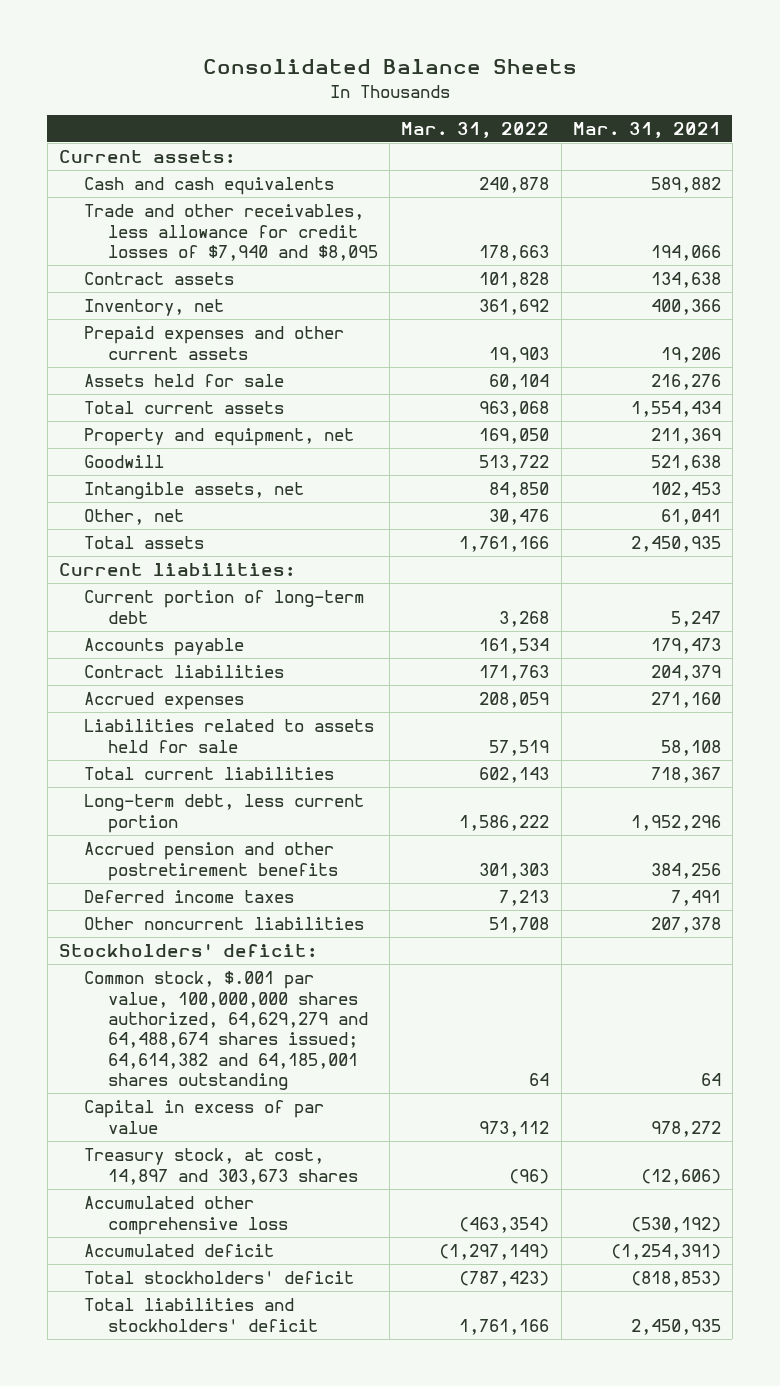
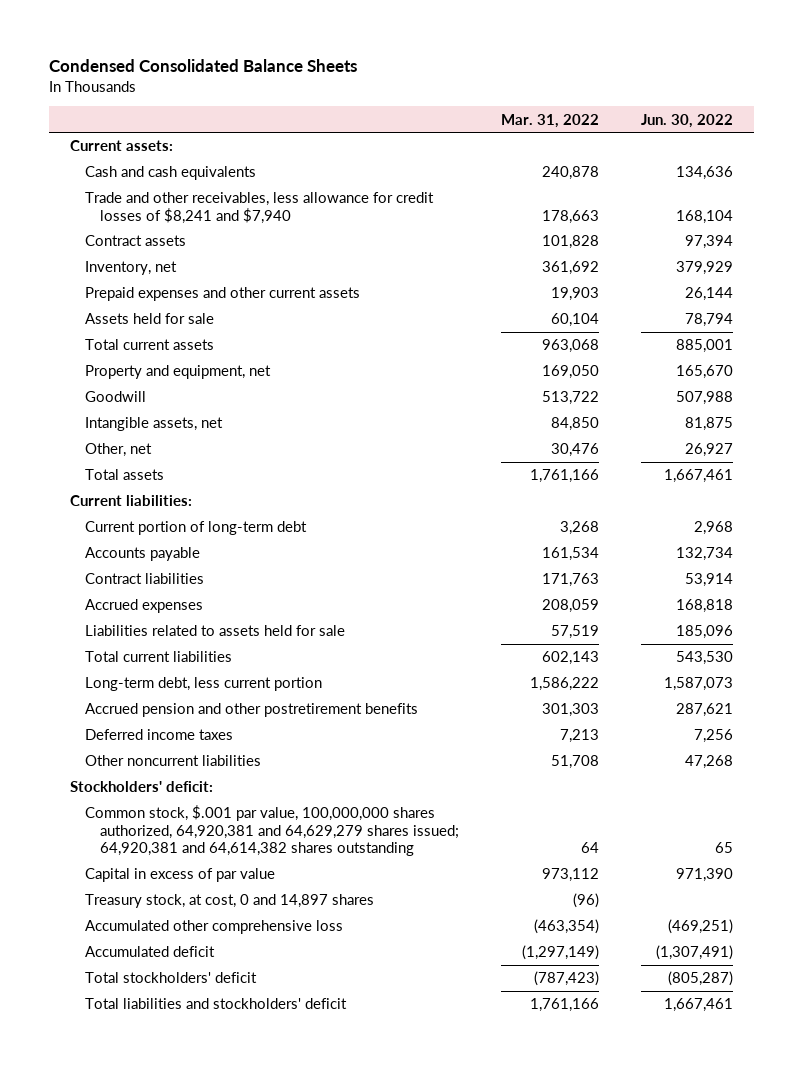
- Consolidated Balance Sheets
+ Condensed Consolidated Balance Sheets
- | Mar. 31, 2022 | Mar. 31, 2021
+ | Mar. 31, 2022 | Jun. 30, 2022
- Trade and other receivables, less allowance for credit losses of $7,940 and $8,095 | 178,663 | 194,066
+ Trade and other receivables, less allowance for credit losses of $8,241 and $7,940 | 178,663 | 168,104
- Common stock, $.001 par value, 100,000,000 shares authorized, 64,629,279 and 64,488,674 shares issued; 64,614,382 and 64,185,001 shares outstanding | 64 | 64
+ Common stock, $.001 par value, 100,000,000 shares authorized, 64,920,381 and 64,629,279 shares issued; 64,920,381 and 64,614,382 shares outstanding | 64 | 65
- Treasury stock, at cost, 14,897 and 303,673 shares | (96) | (12,606)
+ Treasury stock, at cost, 0 and 14,897 shares | (96) |

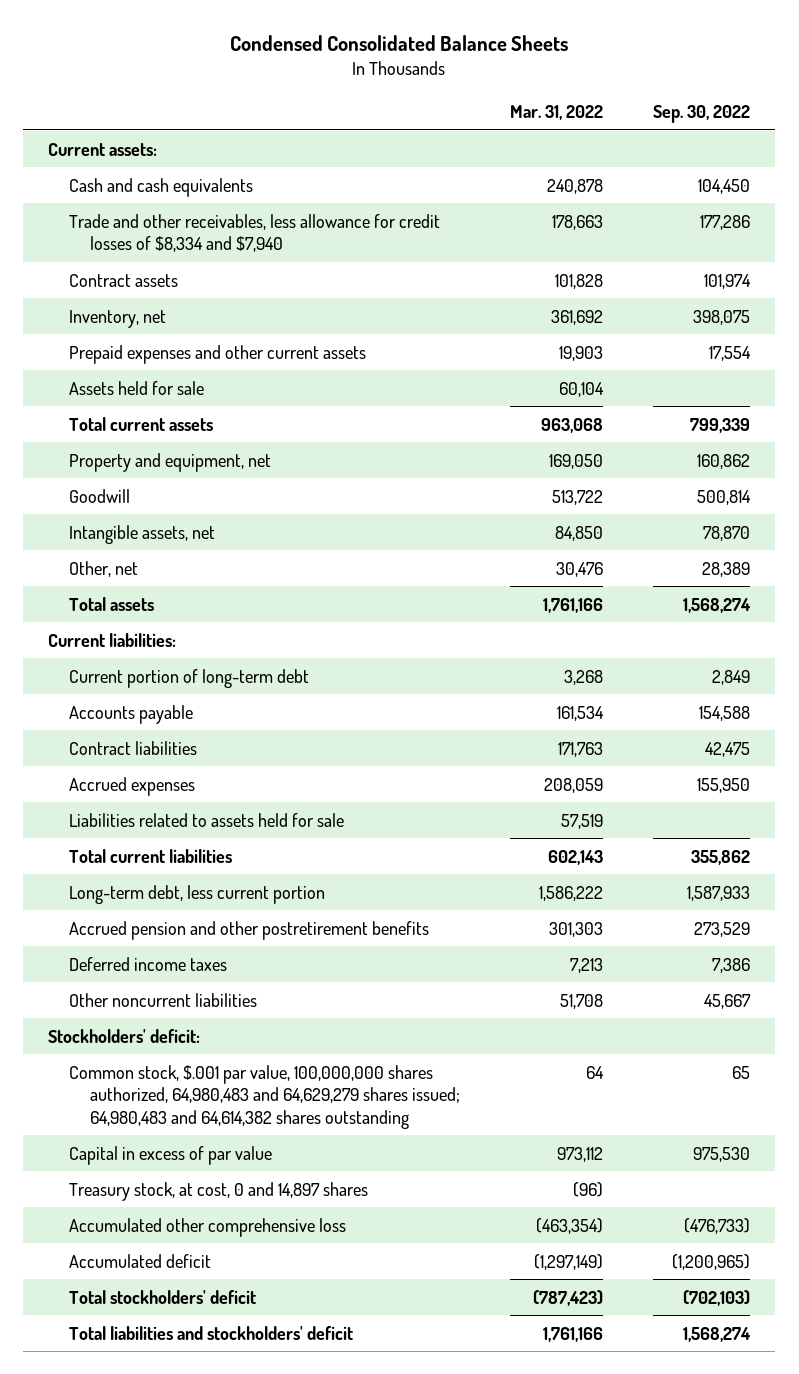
- | Mar. 31, 2022 | Jun. 30, 2022
+ | Mar. 31, 2022 | Sep. 30, 2022
- Trade and other receivables, less allowance for credit losses of $8,241 and $7,940 | 178,663 | 168,104
+ Trade and other receivables, less allowance for credit losses of $8,334 and $7,940 | 178,663 | 177,286
- Common stock, $.001 par value, 100,000,000 shares authorized, 64,920,381 and 64,629,279 shares issued; 64,920,381 and 64,614,382 shares outstanding | 64 | 65
+ Common stock, $.001 par value, 100,000,000 shares authorized, 64,980,483 and 64,629,279 shares issued; 64,980,483 and 64,614,382 shares outstanding | 64 | 65

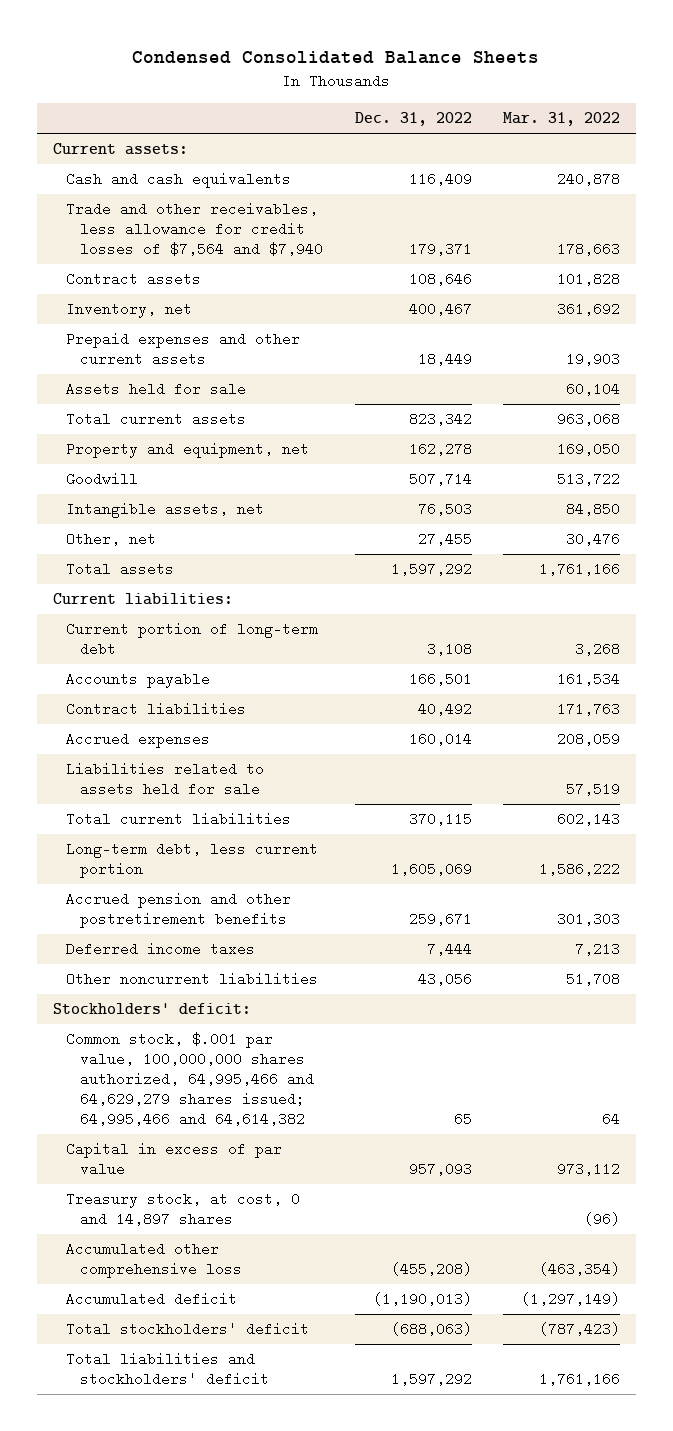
- | Mar. 31, 2022 | Sep. 30, 2022
+ | Dec. 31, 2022 | Mar. 31, 2022
- Trade and other receivables, less allowance for credit losses of $8,334 and $7,940 | 178,663 | 177,286
+ Trade and other receivables, less allowance for credit losses of $7,564 and $7,940 | 179,371 | 178,663
- Common stock, $.001 par value, 100,000,000 shares authorized, 64,980,483 and 64,629,279 shares issued; 64,980,483 and 64,614,382 shares outstanding | 64 | 65
+ Common stock, $.001 par value, 100,000,000 shares authorized, 64,995,466 and 64,629,279 shares issued; 64,995,466 and 64,614,382 | 65 | 64

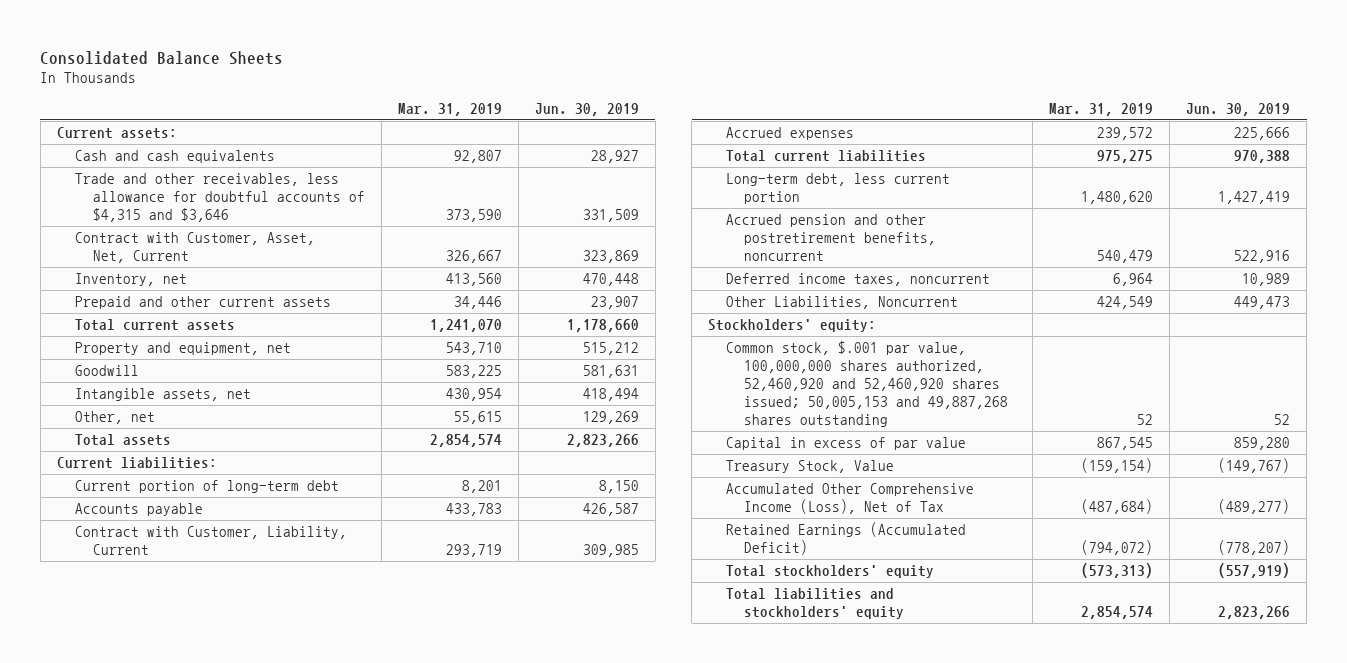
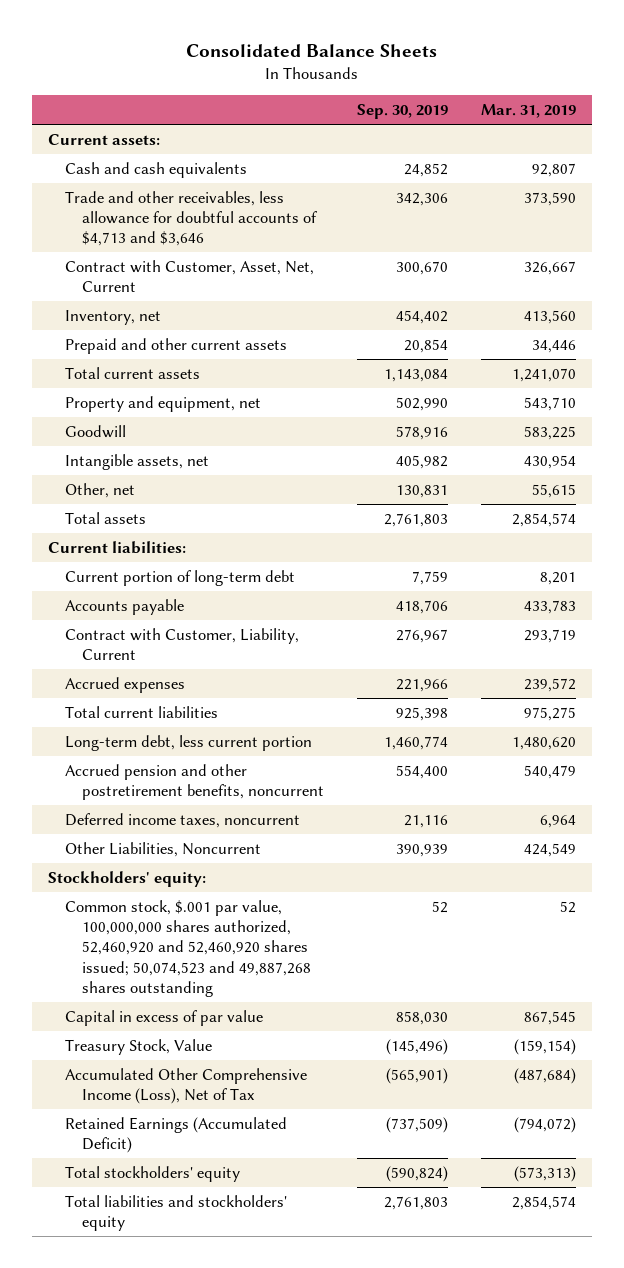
- | Mar. 31, 2019 | Jun. 30, 2019
+ | Sep. 30, 2019 | Mar. 31, 2019
- Trade and other receivables, less allowance for doubtful accounts of $4,315 and $3,646 | 373,590 | 331,509
+ Trade and other receivables, less allowance for doubtful accounts of $4,713 and $3,646 | 342,306 | 373,590
- Common stock, $.001 par value, 100,000,000 shares authorized, 52,460,920 and 52,460,920 shares issued; 50,005,153 and 49,887,268 shares outstanding | 52 | 52
+ Common stock, $.001 par value, 100,000,000 shares authorized, 52,460,920 and 52,460,920 shares issued; 50,074,523 and 49,887,268 shares outstanding | 52 | 52

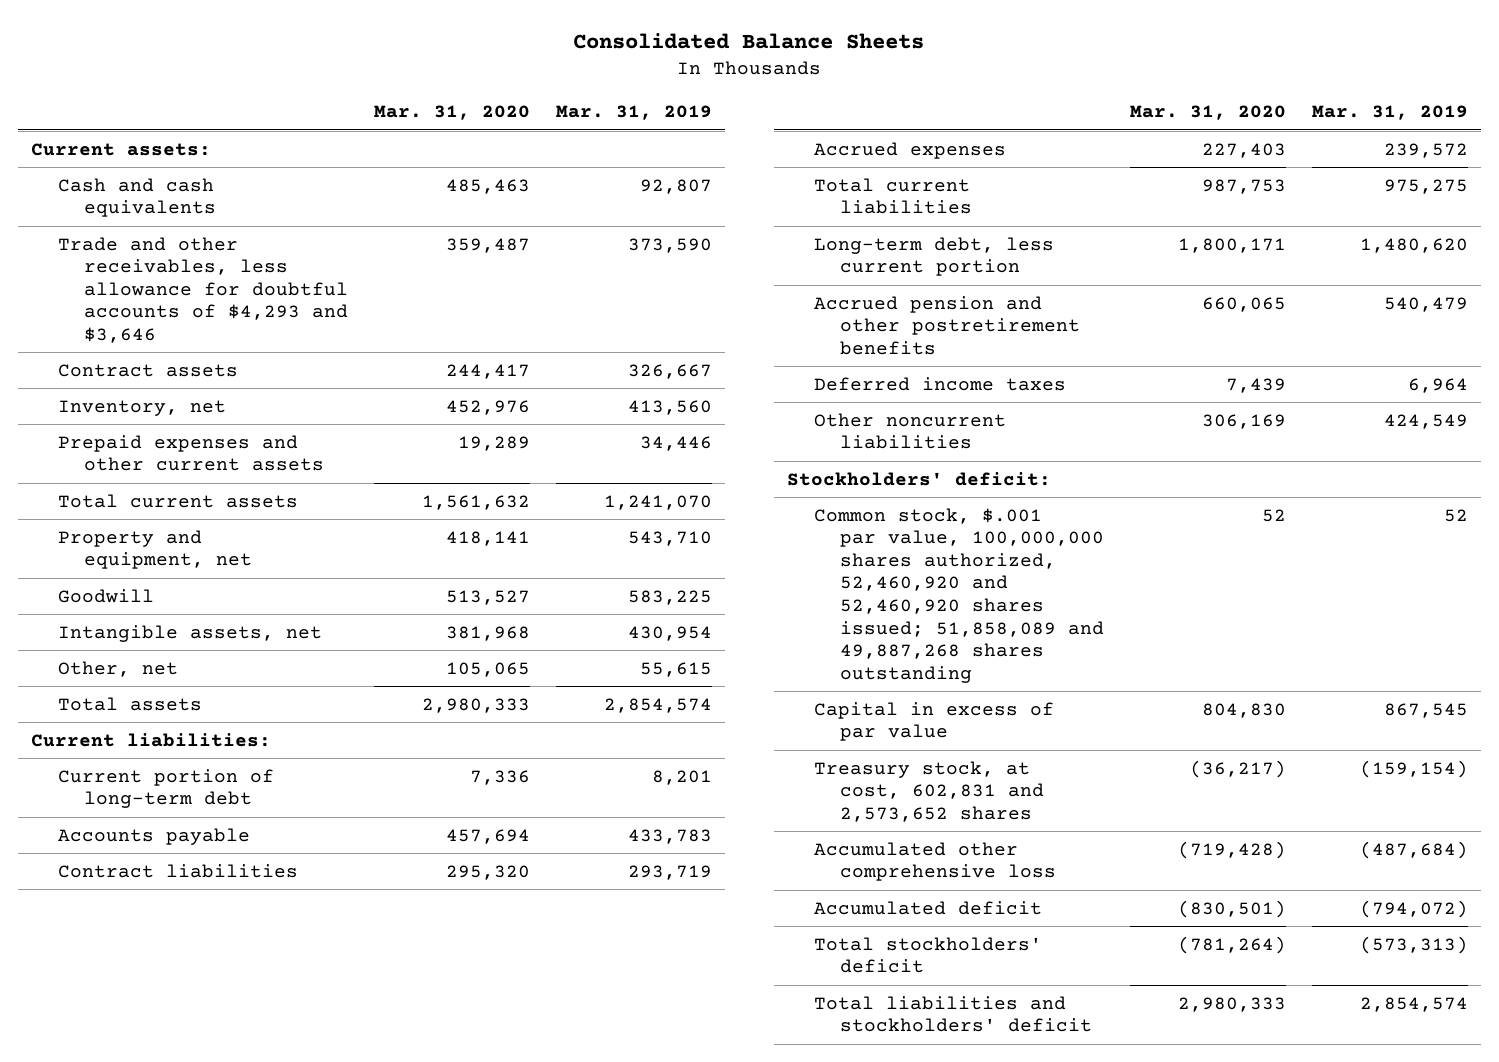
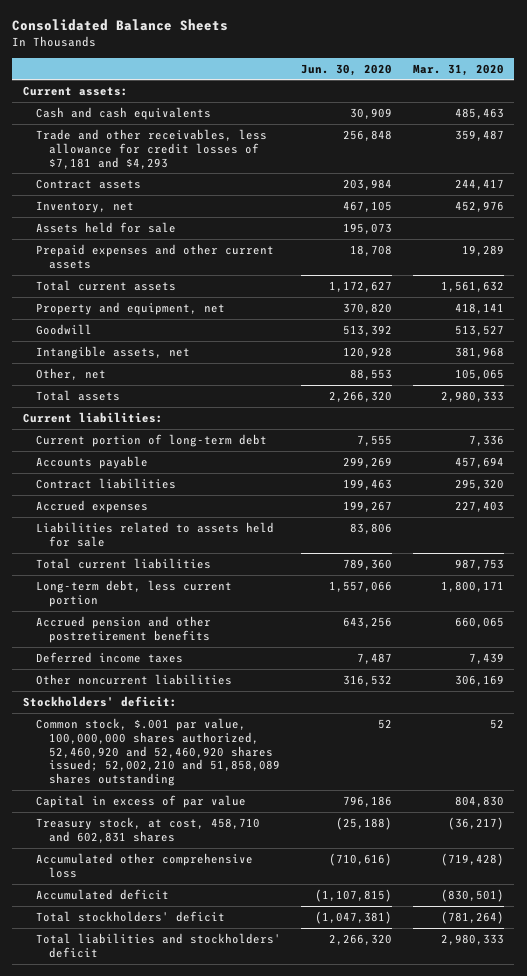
- | Mar. 31, 2020 | Mar. 31, 2019
+ | Jun. 30, 2020 | Mar. 31, 2020
- Trade and other receivables, less allowance for doubtful accounts of $4,293 and $3,646 | 359,487 | 373,590
+ Trade and other receivables, less allowance for credit losses of $7,181 and $4,293 | 256,848 | 359,487
+ Assets held for sale | 195,073 |
+ Liabilities related to assets held for sale | 83,806 |
- Common stock, $.001 par value, 100,000,000 shares authorized, 52,460,920 and 52,460,920 shares issued; 51,858,089 and 49,887,268 shares outstanding | 52 | 52
+ Common stock, $.001 par value, 100,000,000 shares authorized, 52,460,920 and 52,460,920 shares issued; 52,002,210 and 51,858,089 shares outstanding | 52 | 52
- Treasury stock, at cost, 602,831 and 2,573,652 shares | (36,217) | (159,154)
+ Treasury stock, at cost, 458,710 and 602,831 shares | (25,188) | (36,217)

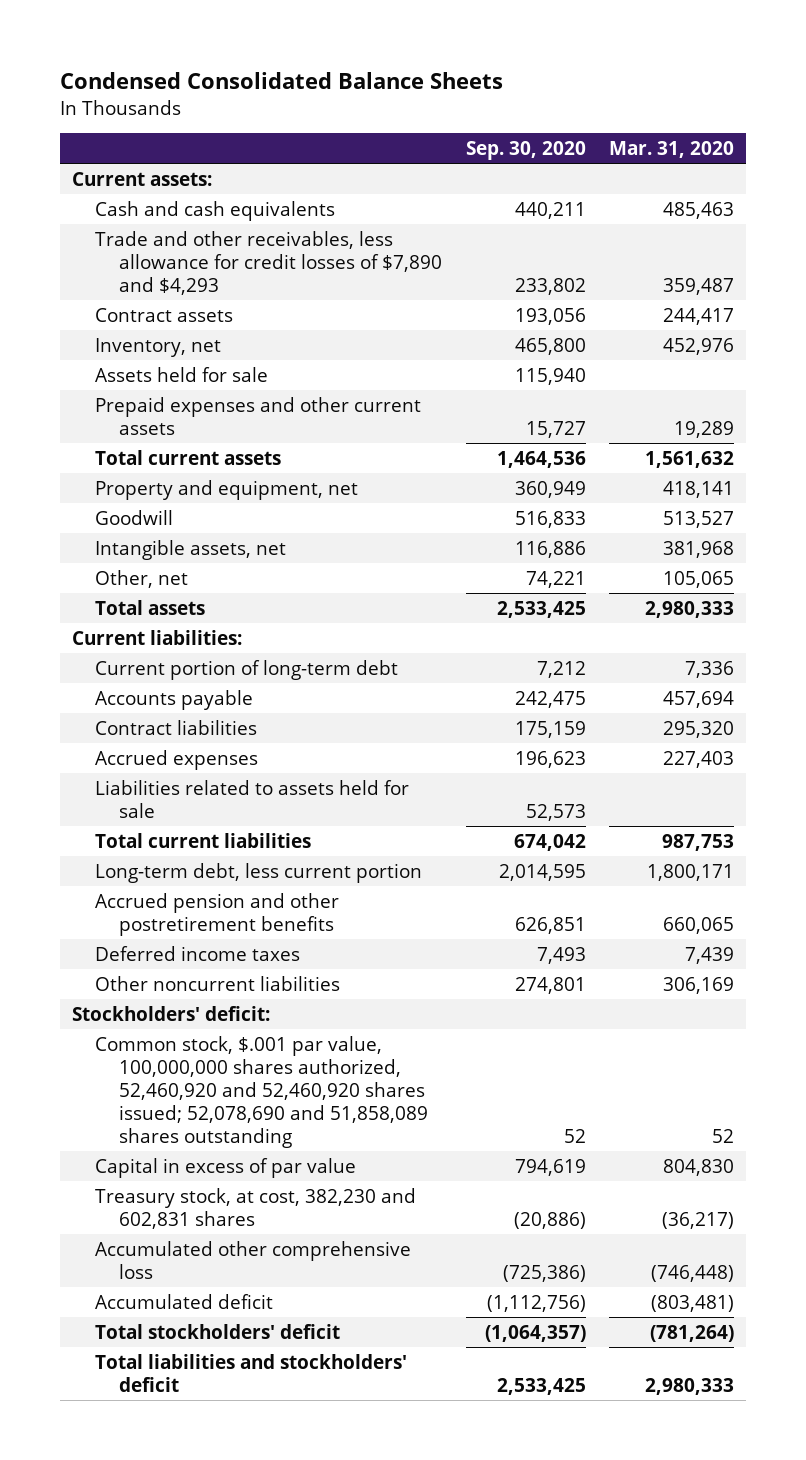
- Consolidated Balance Sheets
+ Condensed Consolidated Balance Sheets
- | Jun. 30, 2020 | Mar. 31, 2020
+ | Sep. 30, 2020 | Mar. 31, 2020
- Trade and other receivables, less allowance for credit losses of $7,181 and $4,293 | 256,848 | 359,487
+ Trade and other receivables, less allowance for credit losses of $7,890 and $4,293 | 233,802 | 359,487
- Common stock, $.001 par value, 100,000,000 shares authorized, 52,460,920 and 52,460,920 shares issued; 52,002,210 and 51,858,089 shares outstanding | 52 | 52
+ Common stock, $.001 par value, 100,000,000 shares authorized, 52,460,920 and 52,460,920 shares issued; 52,078,690 and 51,858,089 shares outstanding | 52 | 52
- Treasury stock, at cost, 458,710 and 602,831 shares | (25,188) | (36,217)
- Accumulated other comprehensive loss | (710,616) | (719,428)
- Accumulated deficit | (1,107,815) | (830,501)
+ Treasury stock, at cost, 382,230 and 602,831 shares | (20,886) | (36,217)
+ Accumulated other comprehensive loss | (725,386) | (746,448)
+ Accumulated deficit | (1,112,756) | (803,481)

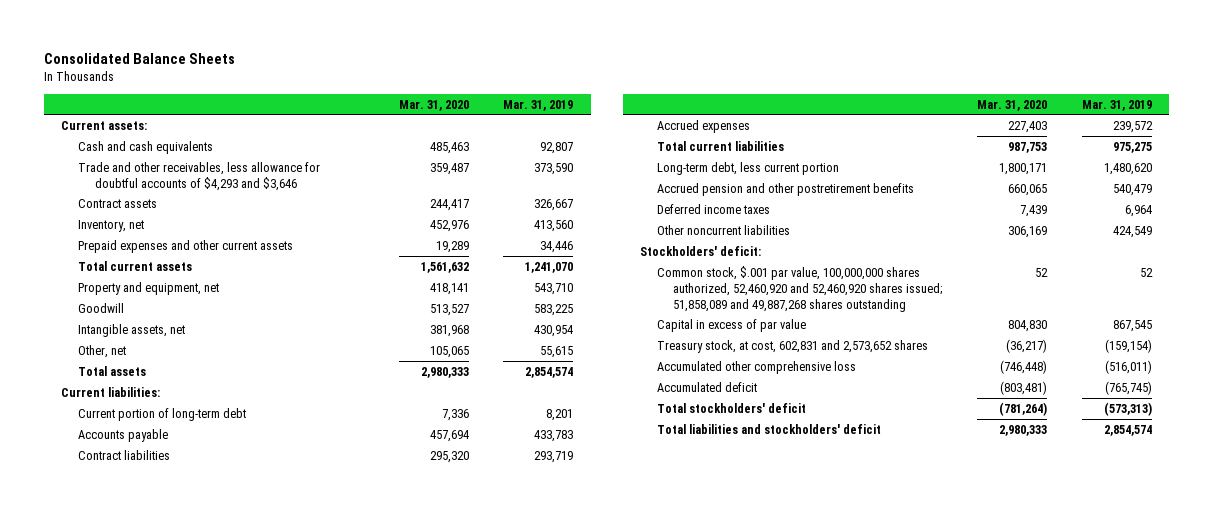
- Condensed Consolidated Balance Sheets
+ Consolidated Balance Sheets
- | Sep. 30, 2020 | Mar. 31, 2020
+ | Mar. 31, 2020 | Mar. 31, 2019
- Trade and other receivables, less allowance for credit losses of $7,890 and $4,293 | 233,802 | 359,487
+ Trade and other receivables, less allowance for doubtful accounts of $4,293 and $3,646 | 359,487 | 373,590
- Assets held for sale | 115,940 |
- Liabilities related to assets held for sale | 52,573 |
- Common stock, $.001 par value, 100,000,000 shares authorized, 52,460,920 and 52,460,920 shares issued; 52,078,690 and 51,858,089 shares outstanding | 52 | 52
+ Common stock, $.001 par value, 100,000,000 shares authorized, 52,460,920 and 52,460,920 shares issued; 51,858,089 and 49,887,268 shares outstanding | 52 | 52
- Treasury stock, at cost, 382,230 and 602,831 shares | (20,886) | (36,217)
+ Treasury stock, at cost, 602,831 and 2,573,652 shares | (36,217) | (159,154)

